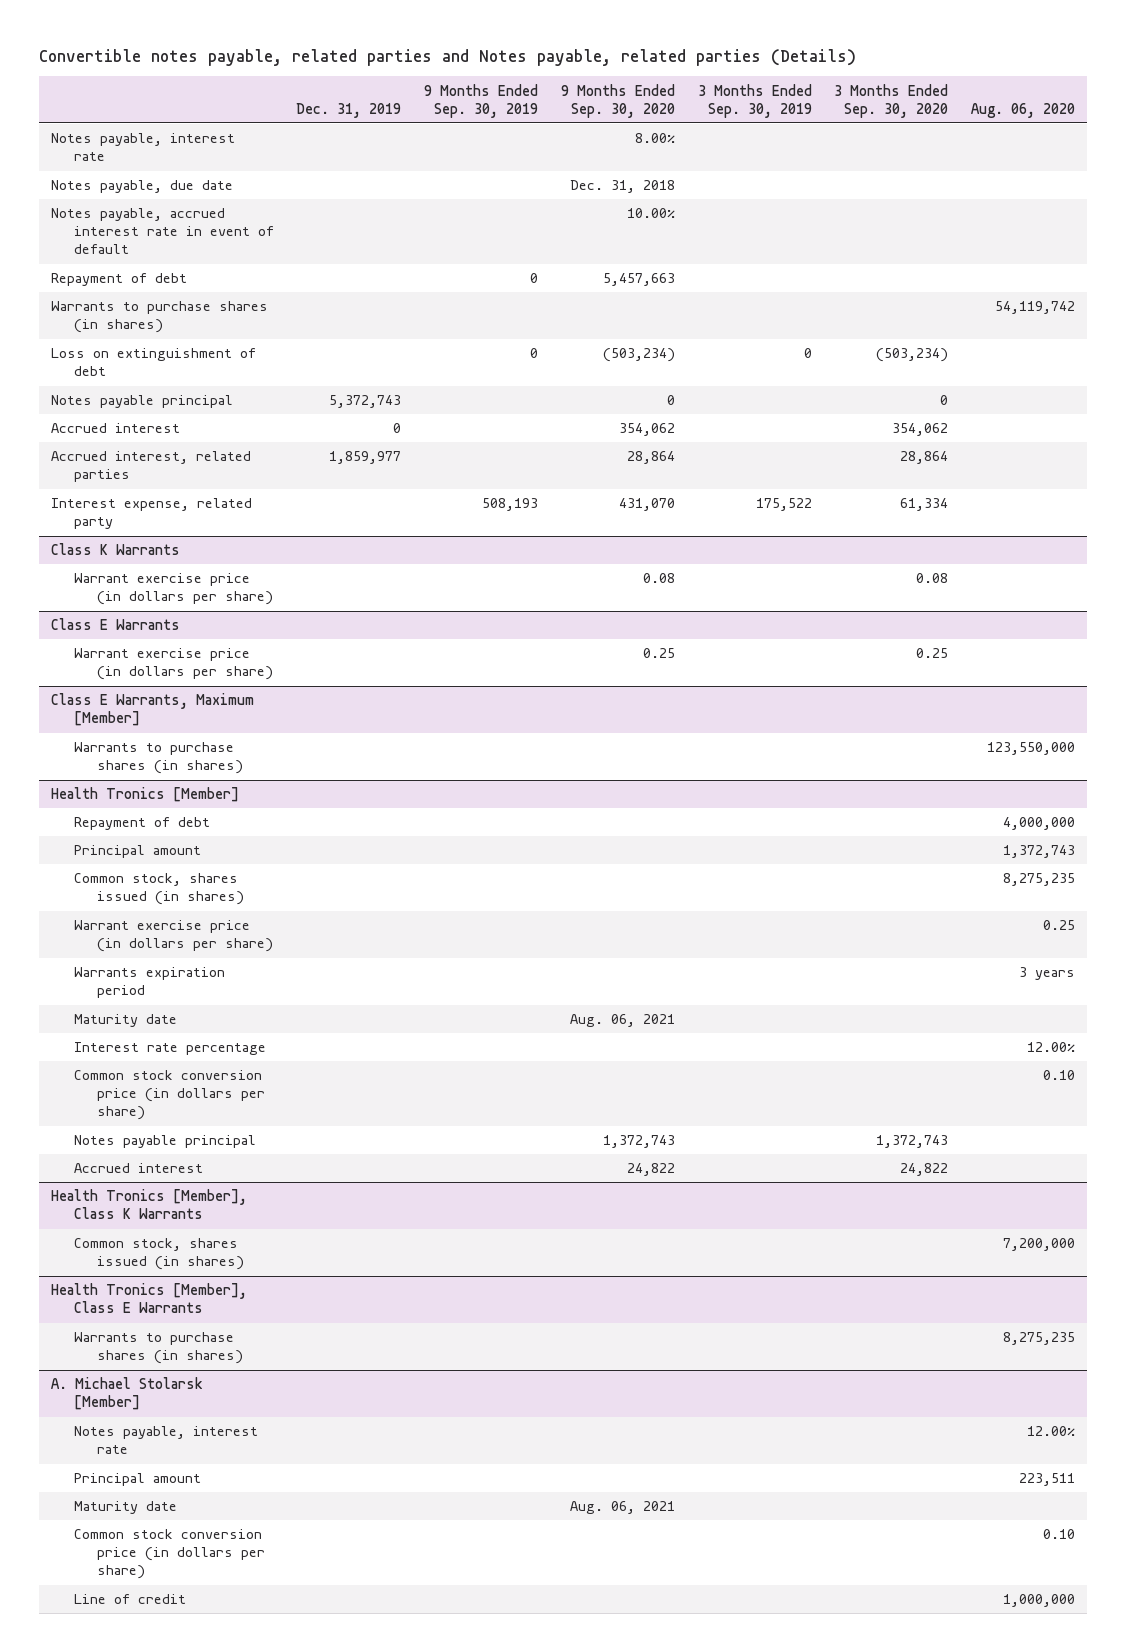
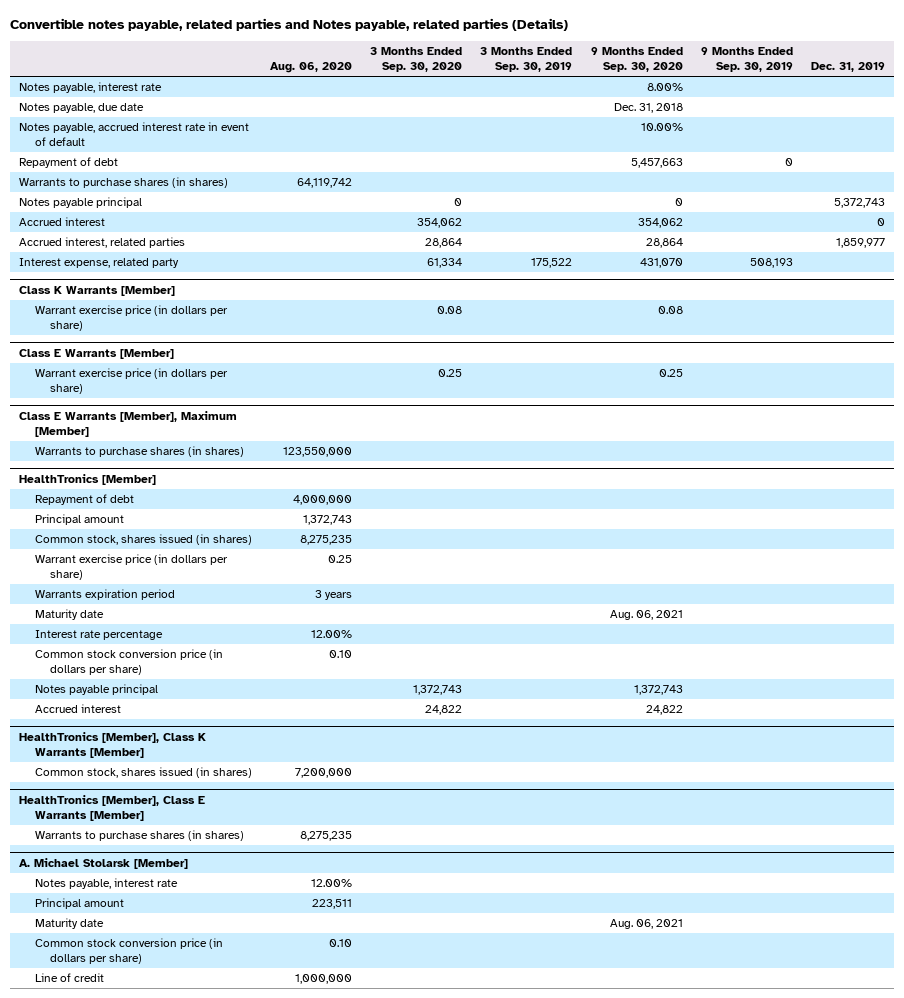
- | Dec. 31, 2019 | 9 Months Ended Sep. 30, 2019 | 9 Months Ended Sep. 30, 2020 | 3 Months Ended Sep. 30, 2019 | 3 Months Ended Sep. 30, 2020 | Aug. 06, 2020
+ | Aug. 06, 2020 | 3 Months Ended Sep. 30, 2020 | 3 Months Ended Sep. 30, 2019 | 9 Months Ended Sep. 30, 2020 | 9 Months Ended Sep. 30, 2019 | Dec. 31, 2019
- Warrants to purchase shares (in shares) | | | | | | 54,119,742
- Loss on extinguishment of debt | | 0 | (503,234) | 0 | (503,234) |
+ Warrants to purchase shares (in shares) | 64,119,742 | | | | |
- Class K Warrants
+ Class K Warrants [Member]
- Class E Warrants
+ Class E Warrants [Member]
- Class E Warrants, Maximum [Member]
+ Class E Warrants [Member], Maximum [Member]
- Health Tronics [Member]
+ HealthTronics [Member]
- Health Tronics [Member], Class K Warrants
+ HealthTronics [Member], Class K Warrants [Member]
- Health Tronics [Member], Class E Warrants
+ HealthTronics [Member], Class E Warrants [Member]

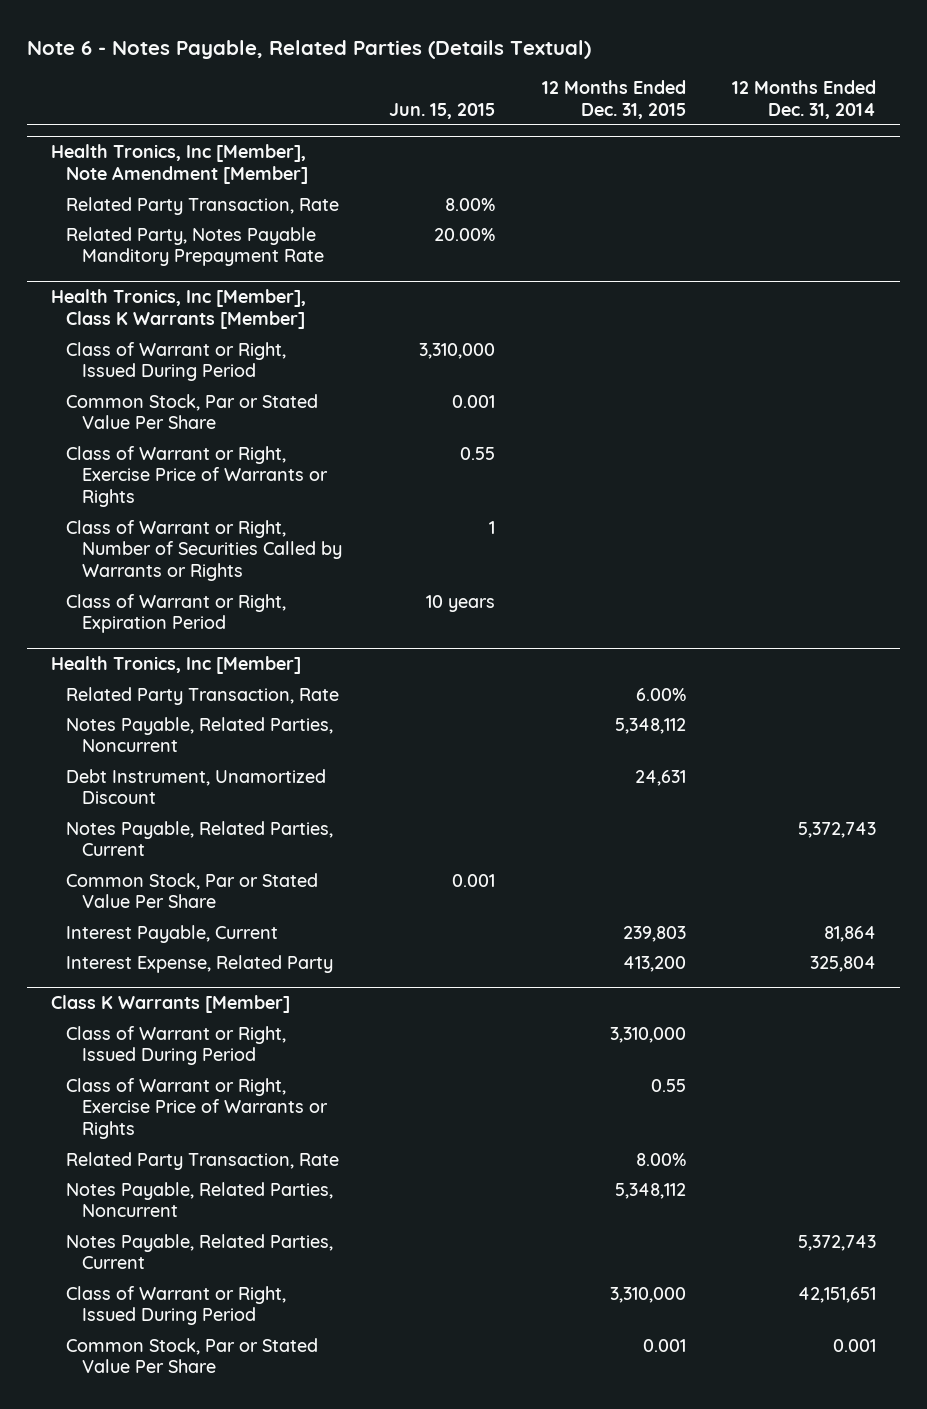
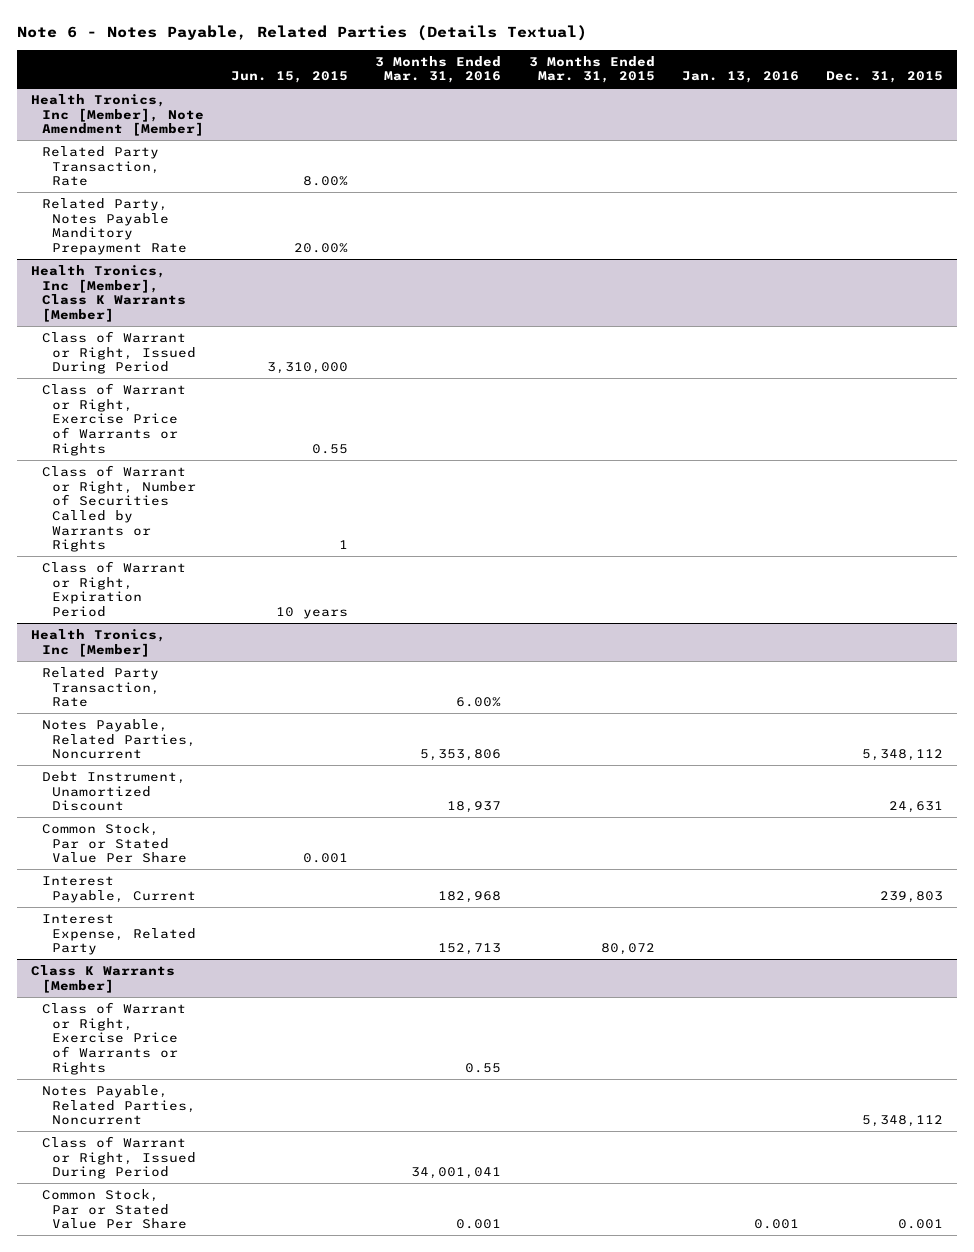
- | Jun. 15, 2015 | 12 Months Ended Dec. 31, 2015 | 12 Months Ended Dec. 31, 2014
+ | Jun. 15, 2015 | 3 Months Ended Mar. 31, 2016 | 3 Months Ended Mar. 31, 2015 | Jan. 13, 2016 | Dec. 31, 2015
@ Health Tronics, Inc [Member], Class K Warrants [Member]
- Common Stock, Par or Stated Value Per Share | 0.001 | |
@ Health Tronics, Inc [Member]
- Notes Payable, Related Parties, Current | | | 5,372,743
@ Class K Warrants [Member]
- Class of Warrant or Right, Issued During Period | | 3,310,000 |
- Related Party Transaction, Rate | | 8.00% |
- Notes Payable, Related Parties, Current | | | 5,372,743

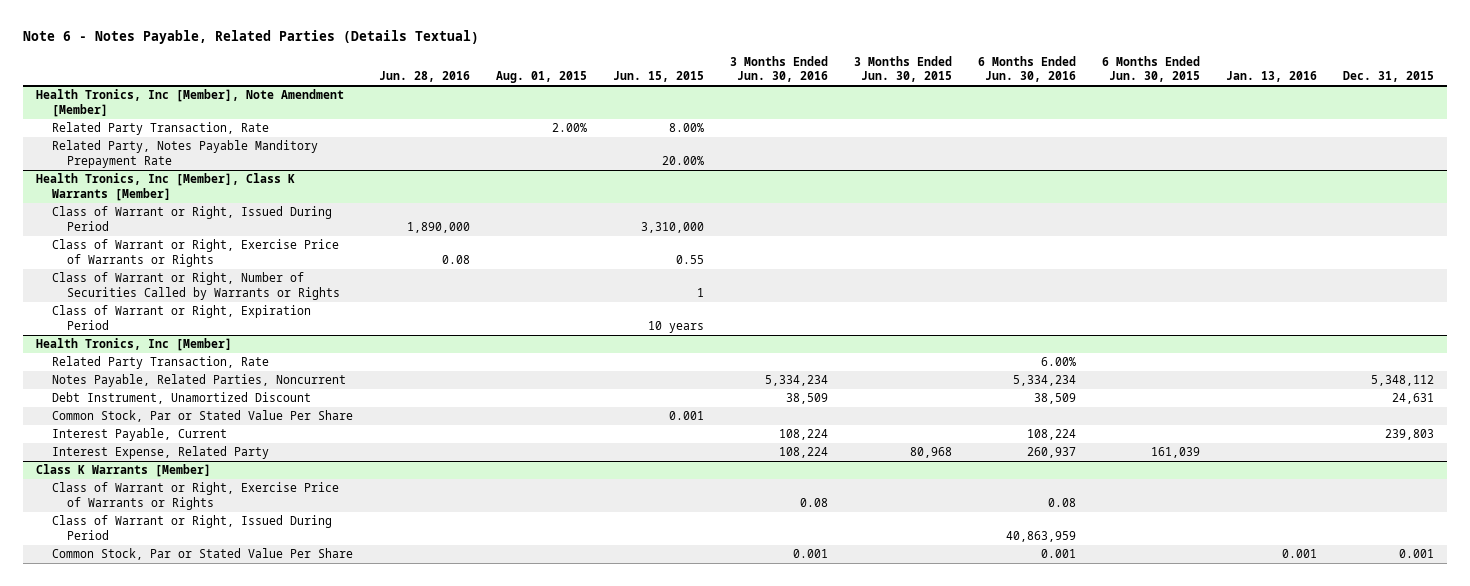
- | Jun. 15, 2015 | 3 Months Ended Mar. 31, 2016 | 3 Months Ended Mar. 31, 2015 | Jan. 13, 2016 | Dec. 31, 2015
+ | Jun. 28, 2016 | Aug. 01, 2015 | Jun. 15, 2015 | 3 Months Ended Jun. 30, 2016 | 3 Months Ended Jun. 30, 2015 | 6 Months Ended Jun. 30, 2016 | 6 Months Ended Jun. 30, 2015 | Jan. 13, 2016 | Dec. 31, 2015
@ Class K Warrants [Member]
- Notes Payable, Related Parties, Noncurrent | | | | | 5,348,112

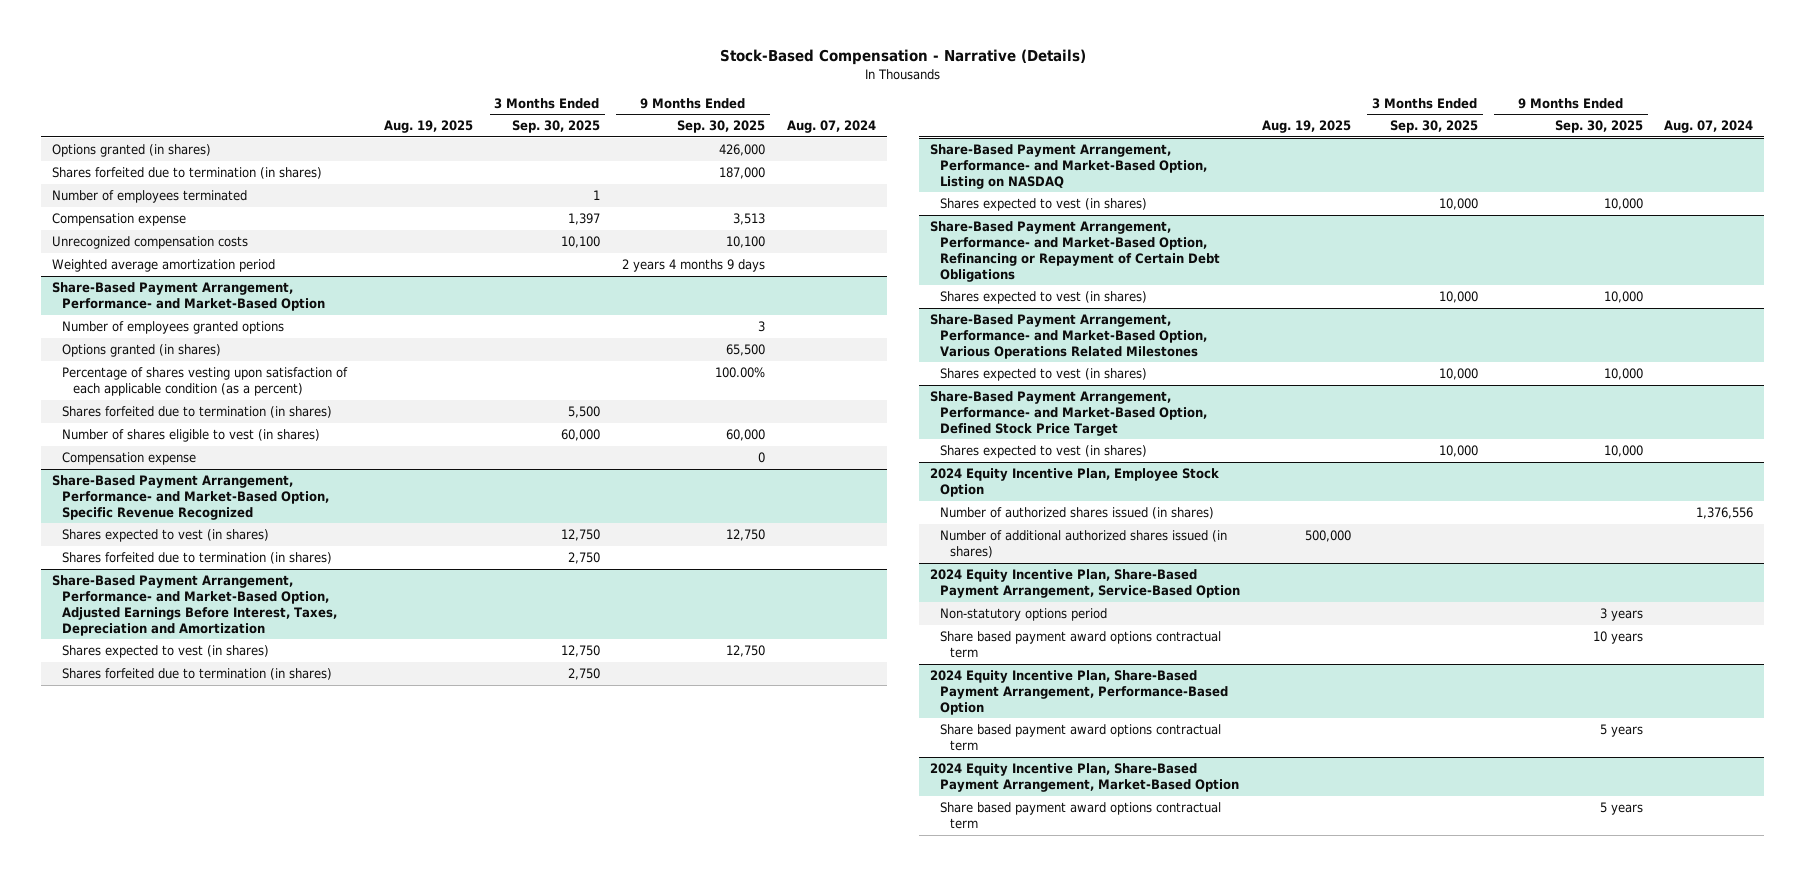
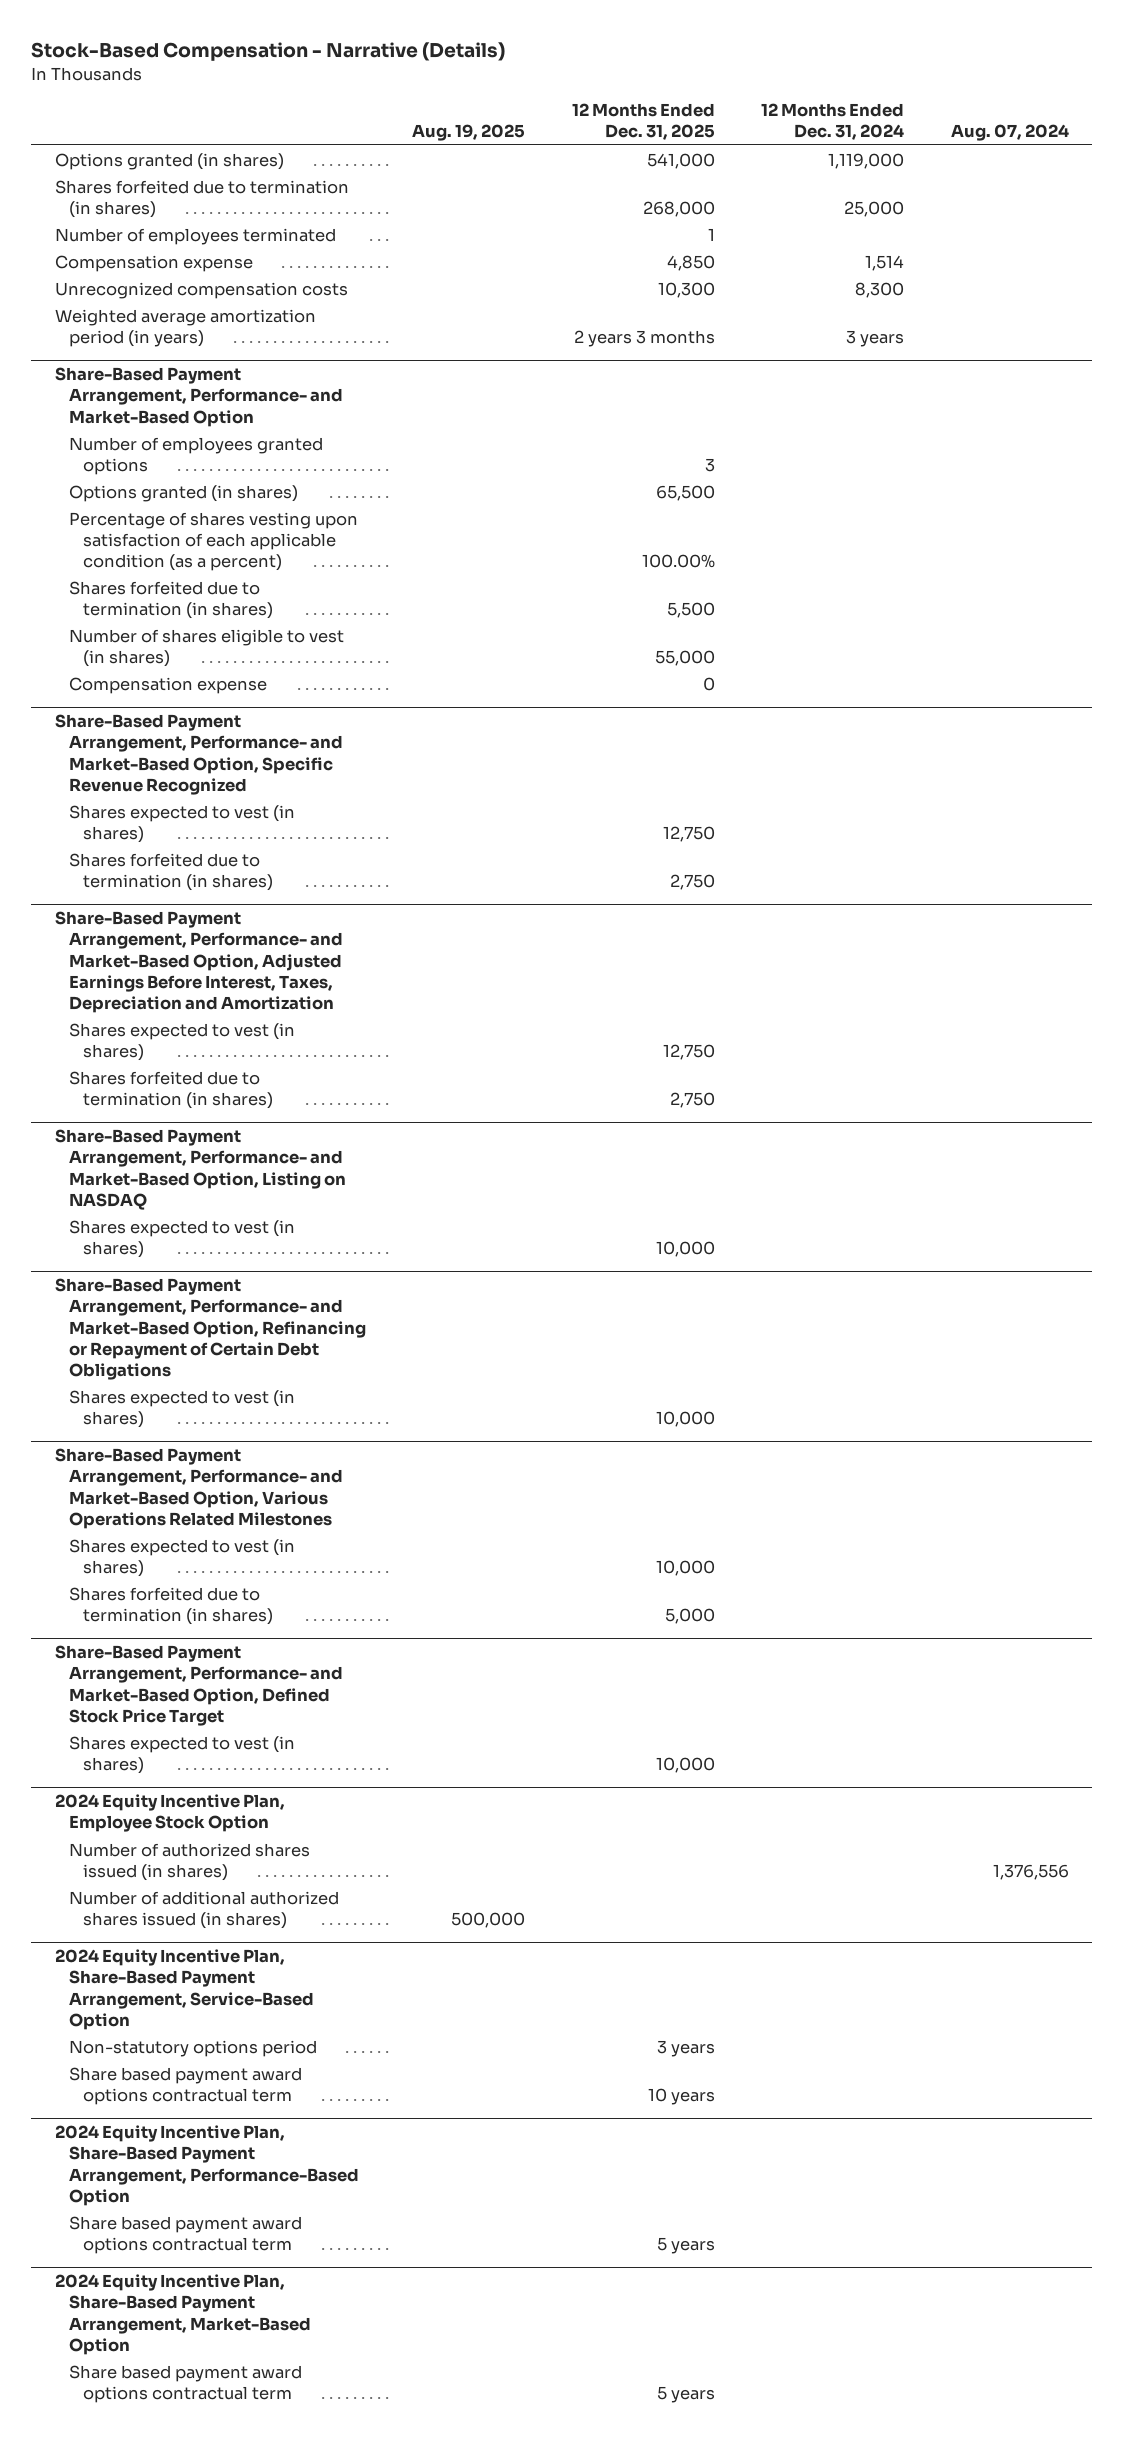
- | Aug. 19, 2025 | 3 Months Ended Sep. 30, 2025 | 9 Months Ended Sep. 30, 2025 | Aug. 07, 2024
+ | Aug. 19, 2025 | 12 Months Ended Dec. 31, 2025 | 12 Months Ended Dec. 31, 2024 | Aug. 07, 2024
- Weighted average amortization period | | | 2 years 4 months 9 days |
+ Weighted average amortization period (in years) | | 2 years 3 months | 3 years |
@ Share-Based Payment Arrangement, Performance- and Market-Based Option, Various Operations Related Milestones
+ Shares forfeited due to termination (in shares) | | 5,000 | |

